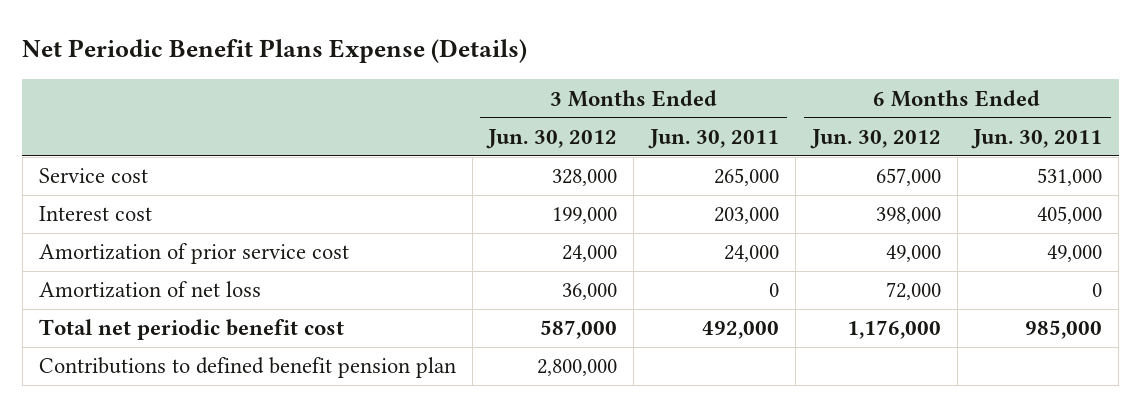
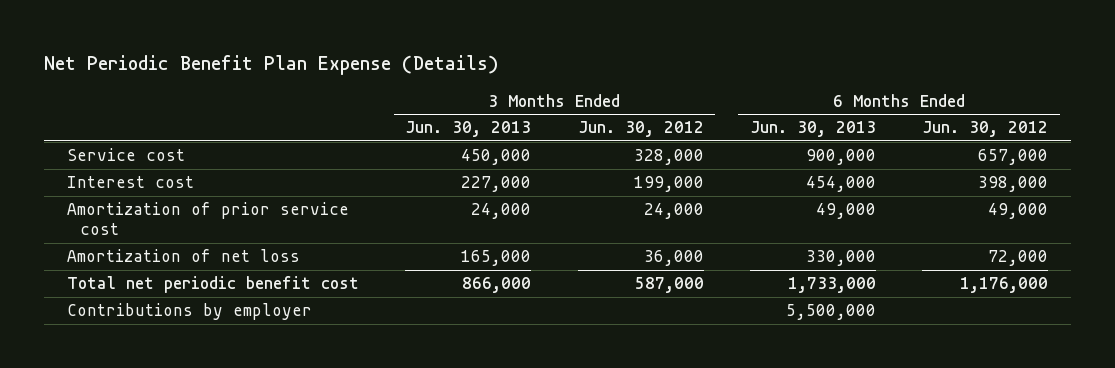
- Net Periodic Benefit Plans Expense (Details)
+ Net Periodic Benefit Plan Expense (Details)
- | 3 Months Ended Jun. 30, 2012 | 3 Months Ended Jun. 30, 2011 | 6 Months Ended Jun. 30, 2012 | 6 Months Ended Jun. 30, 2011
+ | 3 Months Ended Jun. 30, 2013 | 3 Months Ended Jun. 30, 2012 | 6 Months Ended Jun. 30, 2013 | 6 Months Ended Jun. 30, 2012
- Contributions to defined benefit pension plan | 2,800,000 | | |
+ Contributions by employer | | | 5,500,000 |

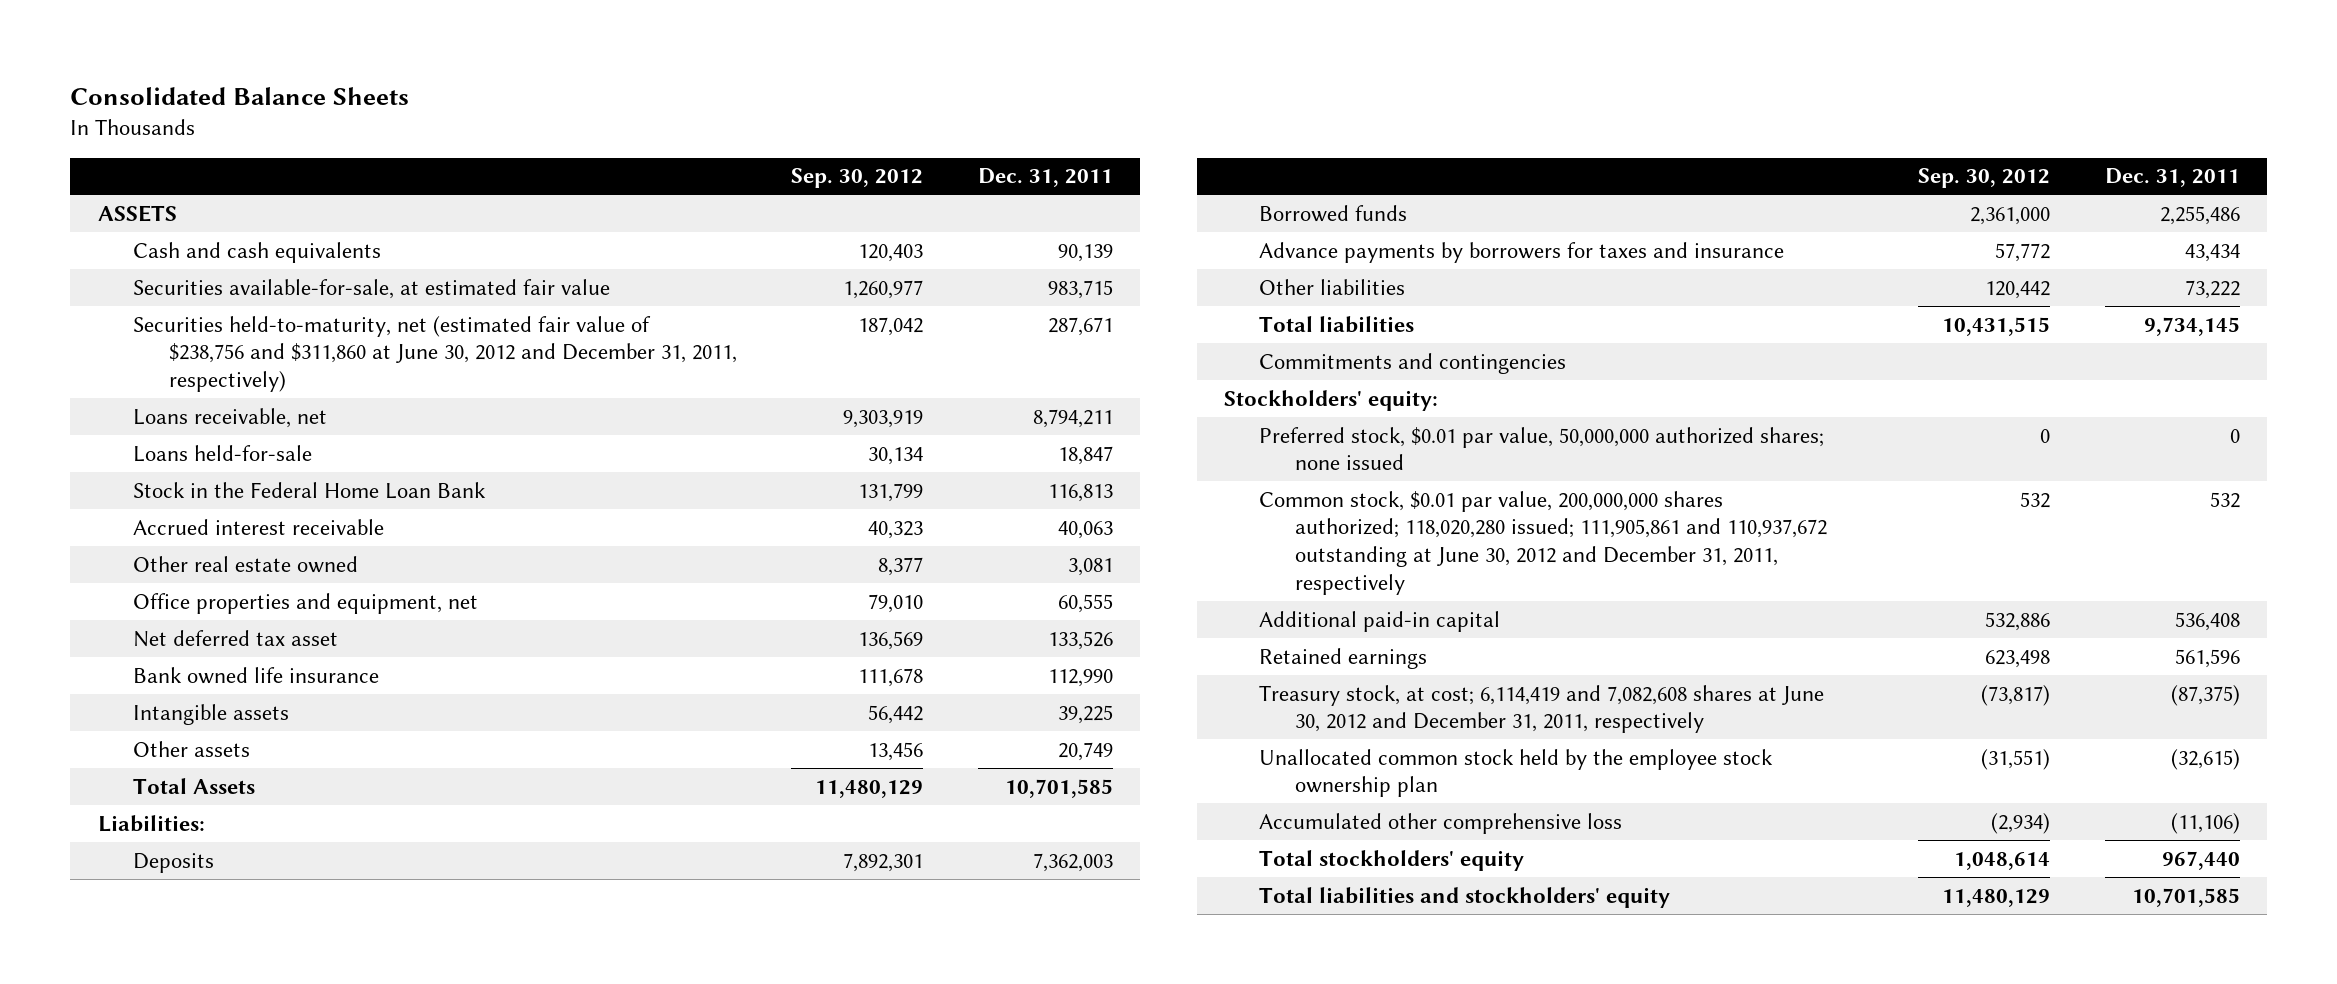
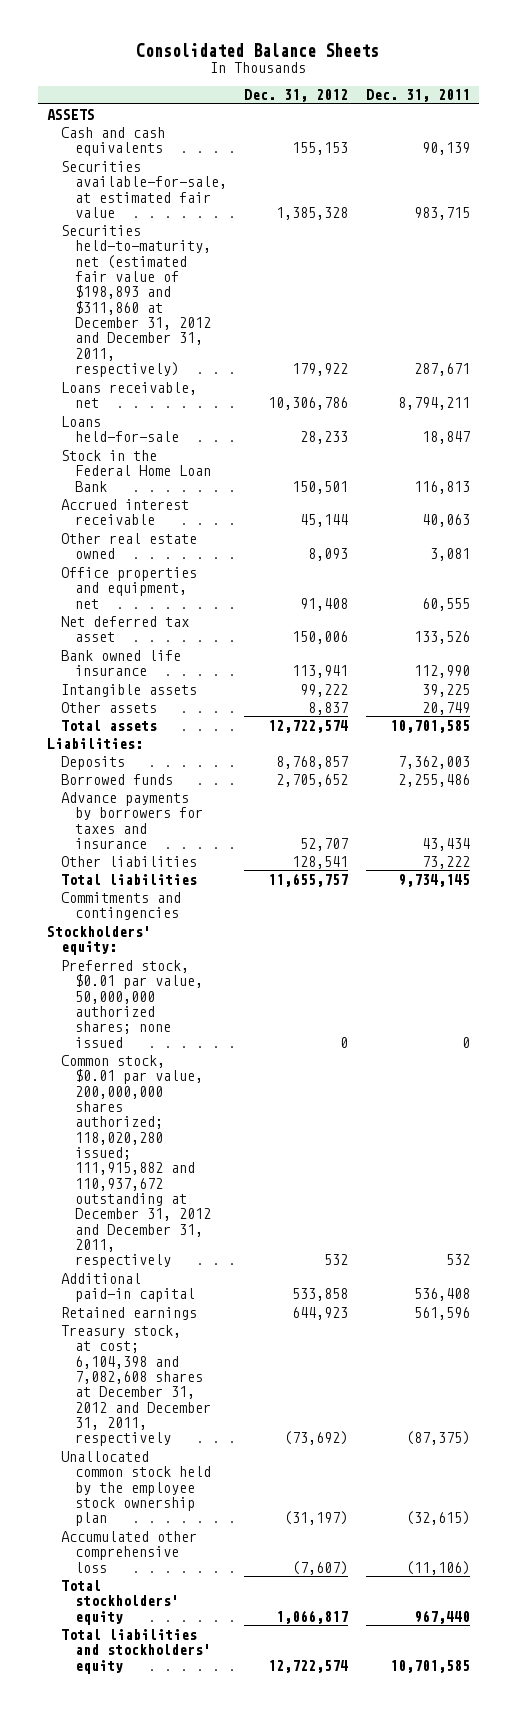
- | Sep. 30, 2012 | Dec. 31, 2011
+ | Dec. 31, 2012 | Dec. 31, 2011
- Securities held-to-maturity, net (estimated fair value of $238,756 and $311,860 at June 30, 2012 and December 31, 2011, respectively) | 187,042 | 287,671
+ Securities held-to-maturity, net (estimated fair value of $198,893 and $311,860 at December 31, 2012 and December 31, 2011, respectively) | 179,922 | 287,671
- Total Assets | 11,480,129 | 10,701,585
+ Total assets | 12,722,574 | 10,701,585
- Common stock, $0.01 par value, 200,000,000 shares authorized; 118,020,280 issued; 111,905,861 and 110,937,672 outstanding at June 30, 2012 and December 31, 2011, respectively | 532 | 532
+ Common stock, $0.01 par value, 200,000,000 shares authorized; 118,020,280 issued; 111,915,882 and 110,937,672 outstanding at December 31, 2012 and December 31, 2011, respectively | 532 | 532
- Treasury stock, at cost; 6,114,419 and 7,082,608 shares at June 30, 2012 and December 31, 2011, respectively | (73,817) | (87,375)
+ Treasury stock, at cost; 6,104,398 and 7,082,608 shares at December 31, 2012 and December 31, 2011, respectively | (73,692) | (87,375)

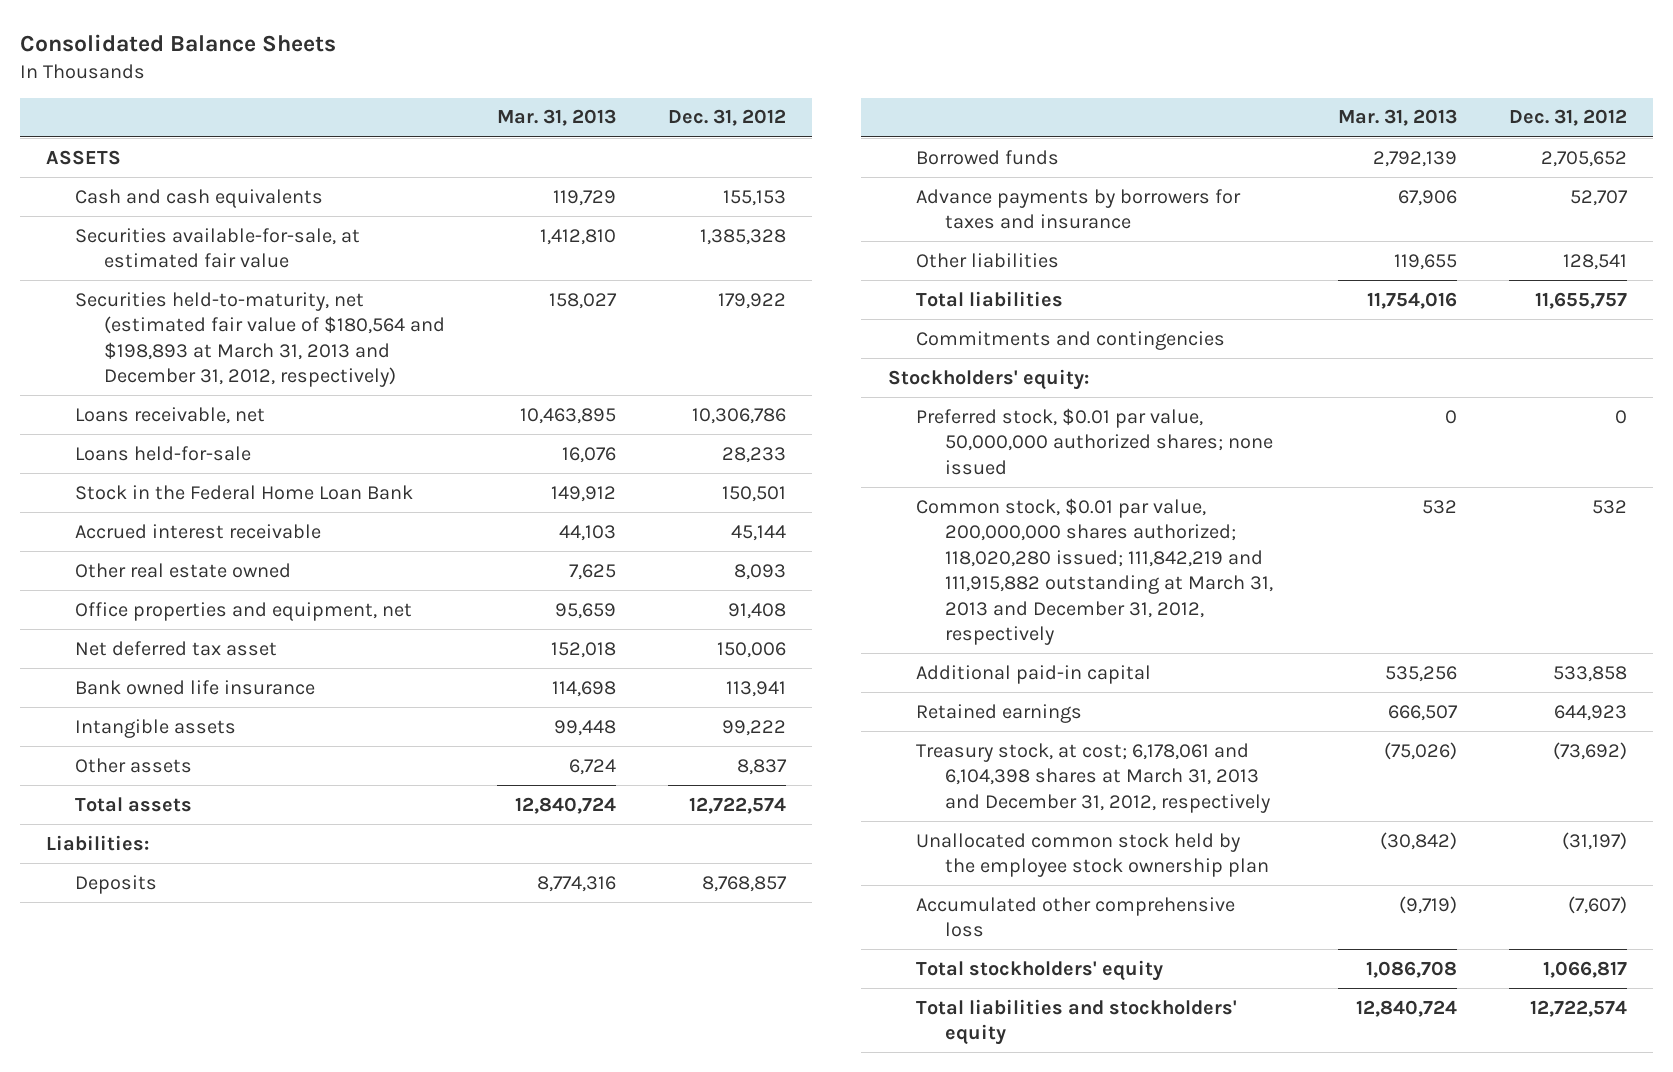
- | Dec. 31, 2012 | Dec. 31, 2011
+ | Mar. 31, 2013 | Dec. 31, 2012
- Securities held-to-maturity, net (estimated fair value of $198,893 and $311,860 at December 31, 2012 and December 31, 2011, respectively) | 179,922 | 287,671
+ Securities held-to-maturity, net (estimated fair value of $180,564 and $198,893 at March 31, 2013 and December 31, 2012, respectively) | 158,027 | 179,922
- Common stock, $0.01 par value, 200,000,000 shares authorized; 118,020,280 issued; 111,915,882 and 110,937,672 outstanding at December 31, 2012 and December 31, 2011, respectively | 532 | 532
+ Common stock, $0.01 par value, 200,000,000 shares authorized; 118,020,280 issued; 111,842,219 and 111,915,882 outstanding at March 31, 2013 and December 31, 2012, respectively | 532 | 532
- Treasury stock, at cost; 6,104,398 and 7,082,608 shares at December 31, 2012 and December 31, 2011, respectively | (73,692) | (87,375)
+ Treasury stock, at cost; 6,178,061 and 6,104,398 shares at March 31, 2013 and December 31, 2012, respectively | (75,026) | (73,692)

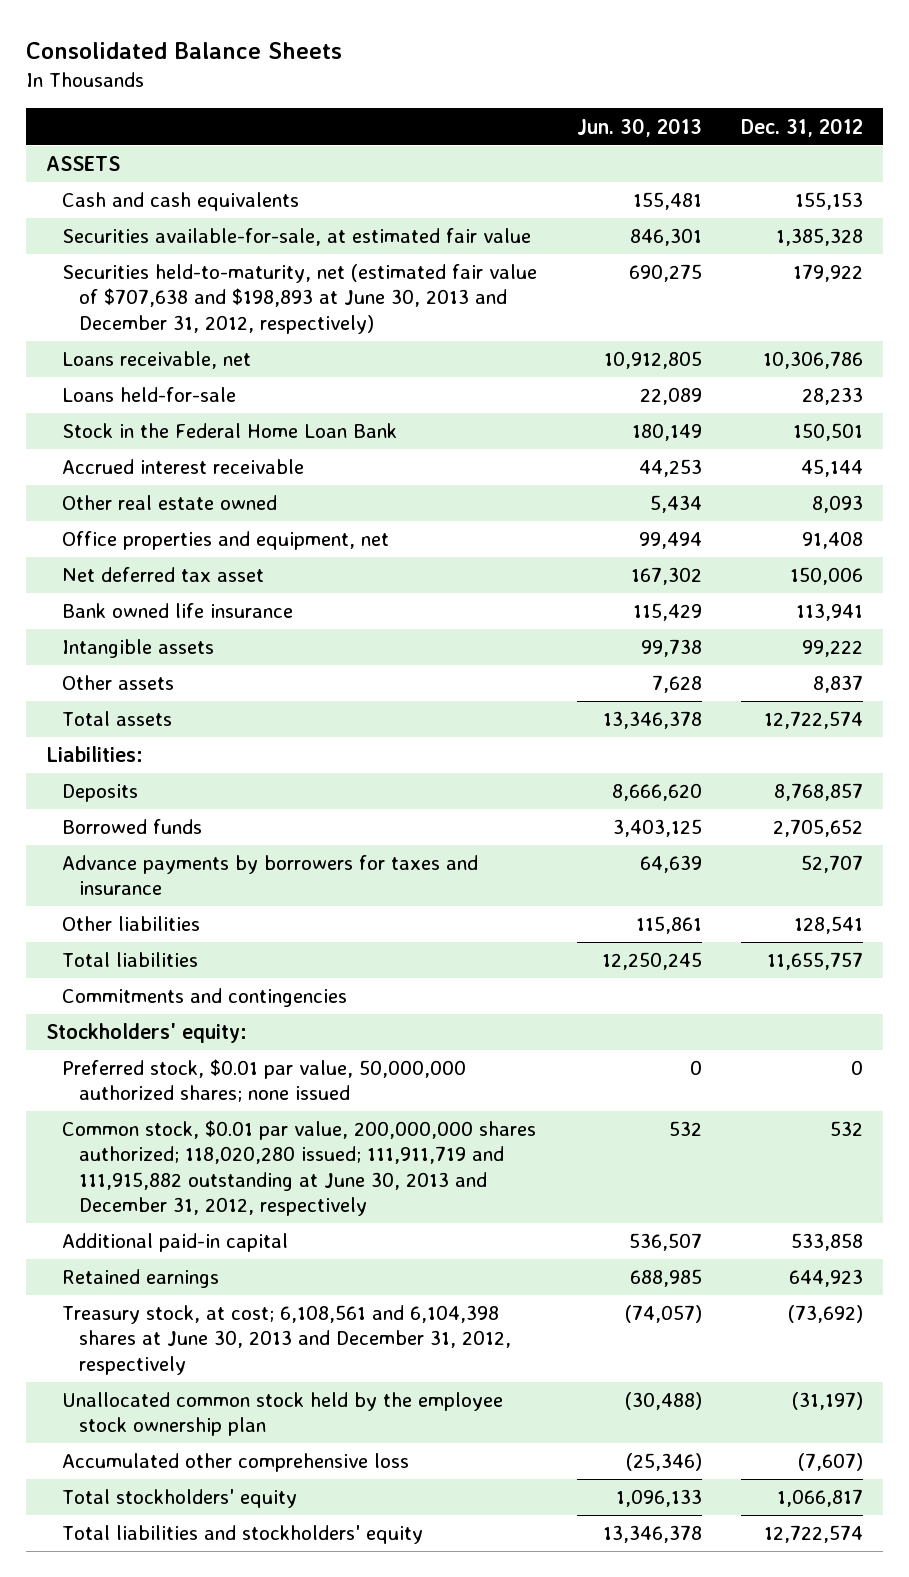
- | Mar. 31, 2013 | Dec. 31, 2012
+ | Jun. 30, 2013 | Dec. 31, 2012
- Securities held-to-maturity, net (estimated fair value of $180,564 and $198,893 at March 31, 2013 and December 31, 2012, respectively) | 158,027 | 179,922
+ Securities held-to-maturity, net (estimated fair value of $707,638 and $198,893 at June 30, 2013 and December 31, 2012, respectively) | 690,275 | 179,922
- Common stock, $0.01 par value, 200,000,000 shares authorized; 118,020,280 issued; 111,842,219 and 111,915,882 outstanding at March 31, 2013 and December 31, 2012, respectively | 532 | 532
+ Common stock, $0.01 par value, 200,000,000 shares authorized; 118,020,280 issued; 111,911,719 and 111,915,882 outstanding at June 30, 2013 and December 31, 2012, respectively | 532 | 532
- Treasury stock, at cost; 6,178,061 and 6,104,398 shares at March 31, 2013 and December 31, 2012, respectively | (75,026) | (73,692)
+ Treasury stock, at cost; 6,108,561 and 6,104,398 shares at June 30, 2013 and December 31, 2012, respectively | (74,057) | (73,692)

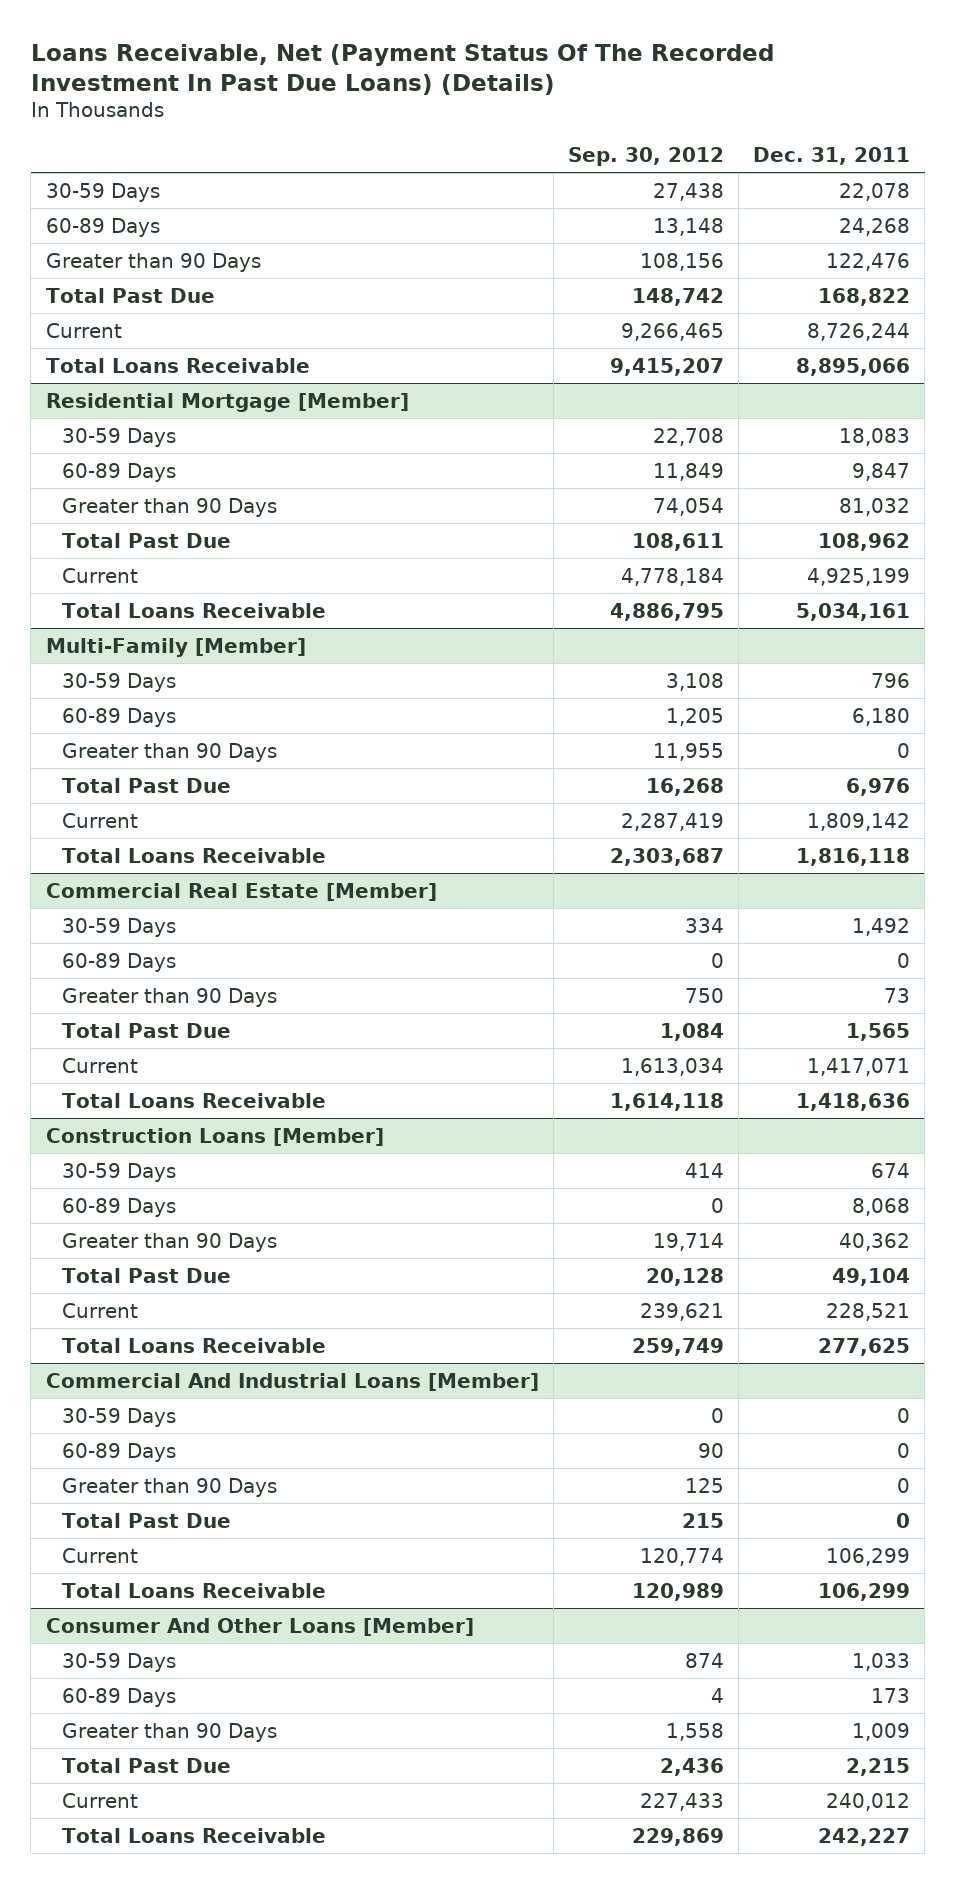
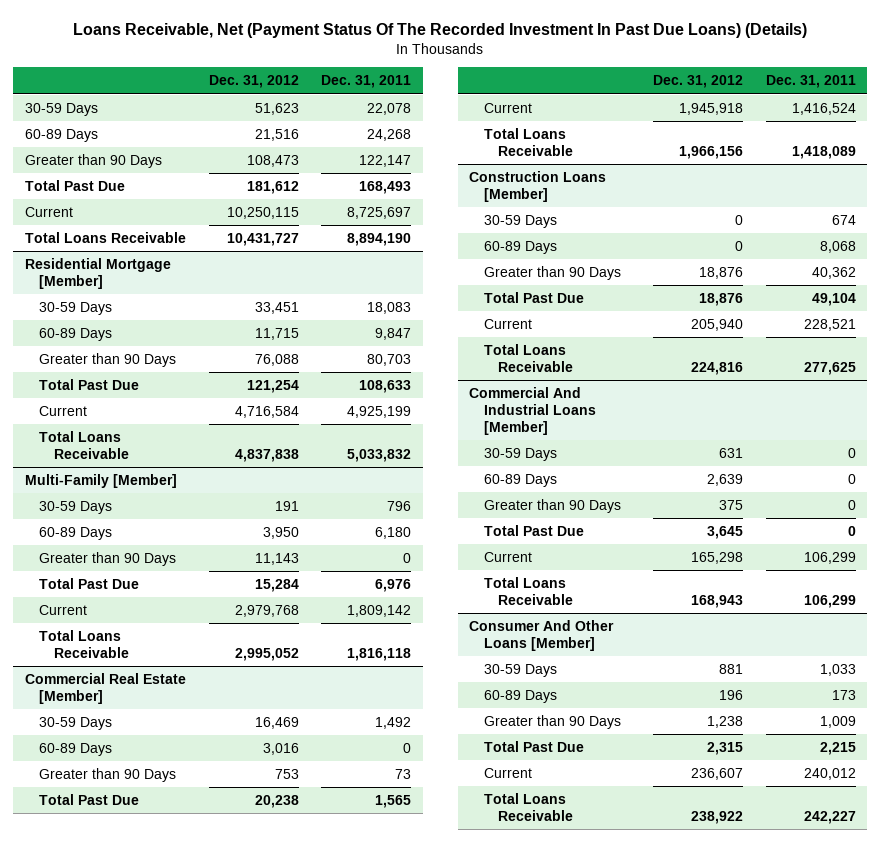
- | Sep. 30, 2012 | Dec. 31, 2011
+ | Dec. 31, 2012 | Dec. 31, 2011
- Greater than 90 Days | 108,156 | 122,476
- Total Past Due | 148,742 | 168,822
- Current | 9,266,465 | 8,726,244
- Total Loans Receivable | 9,415,207 | 8,895,066
+ Greater than 90 Days | 108,473 | 122,147
+ Total Past Due | 181,612 | 168,493
+ Current | 10,250,115 | 8,725,697
+ Total Loans Receivable | 10,431,727 | 8,894,190
@ Residential Mortgage [Member]
- Greater than 90 Days | 74,054 | 81,032
- Total Past Due | 108,611 | 108,962
+ Greater than 90 Days | 76,088 | 80,703
+ Total Past Due | 121,254 | 108,633
- Total Loans Receivable | 4,886,795 | 5,034,161
+ Total Loans Receivable | 4,837,838 | 5,033,832
@ Commercial Real Estate [Member]
- Current | 1,613,034 | 1,417,071
- Total Loans Receivable | 1,614,118 | 1,418,636
+ Current | 1,945,918 | 1,416,524
+ Total Loans Receivable | 1,966,156 | 1,418,089

